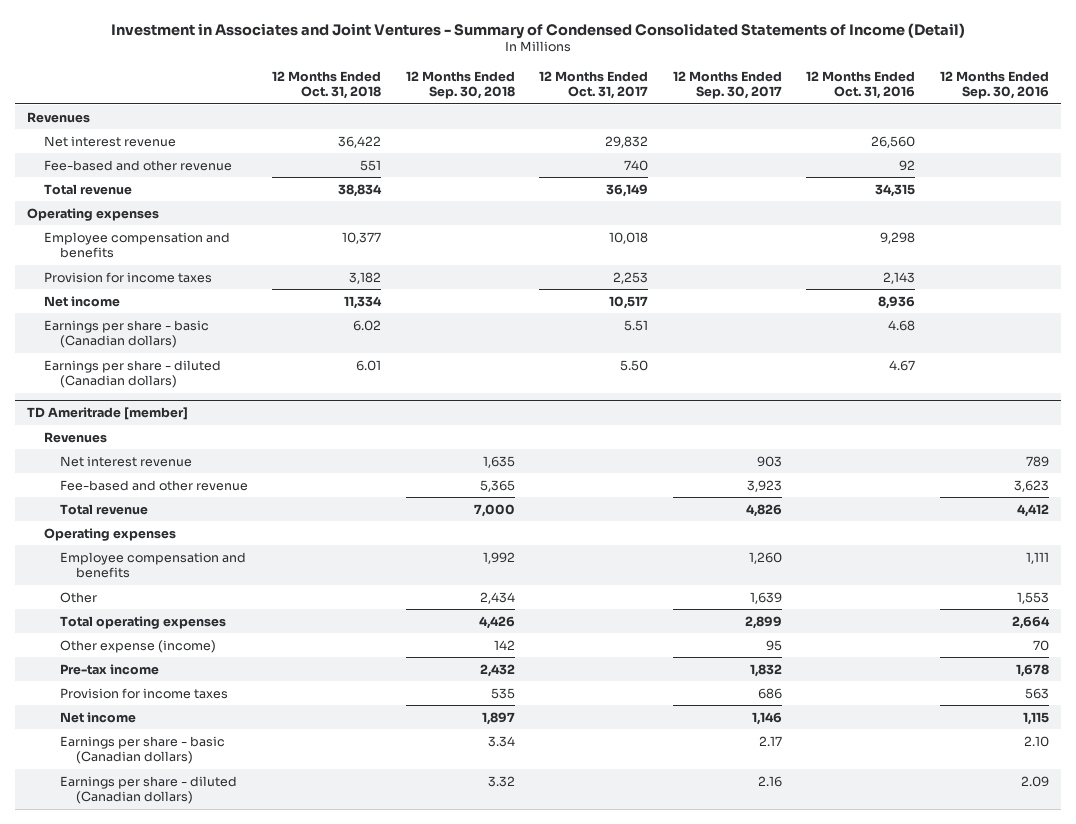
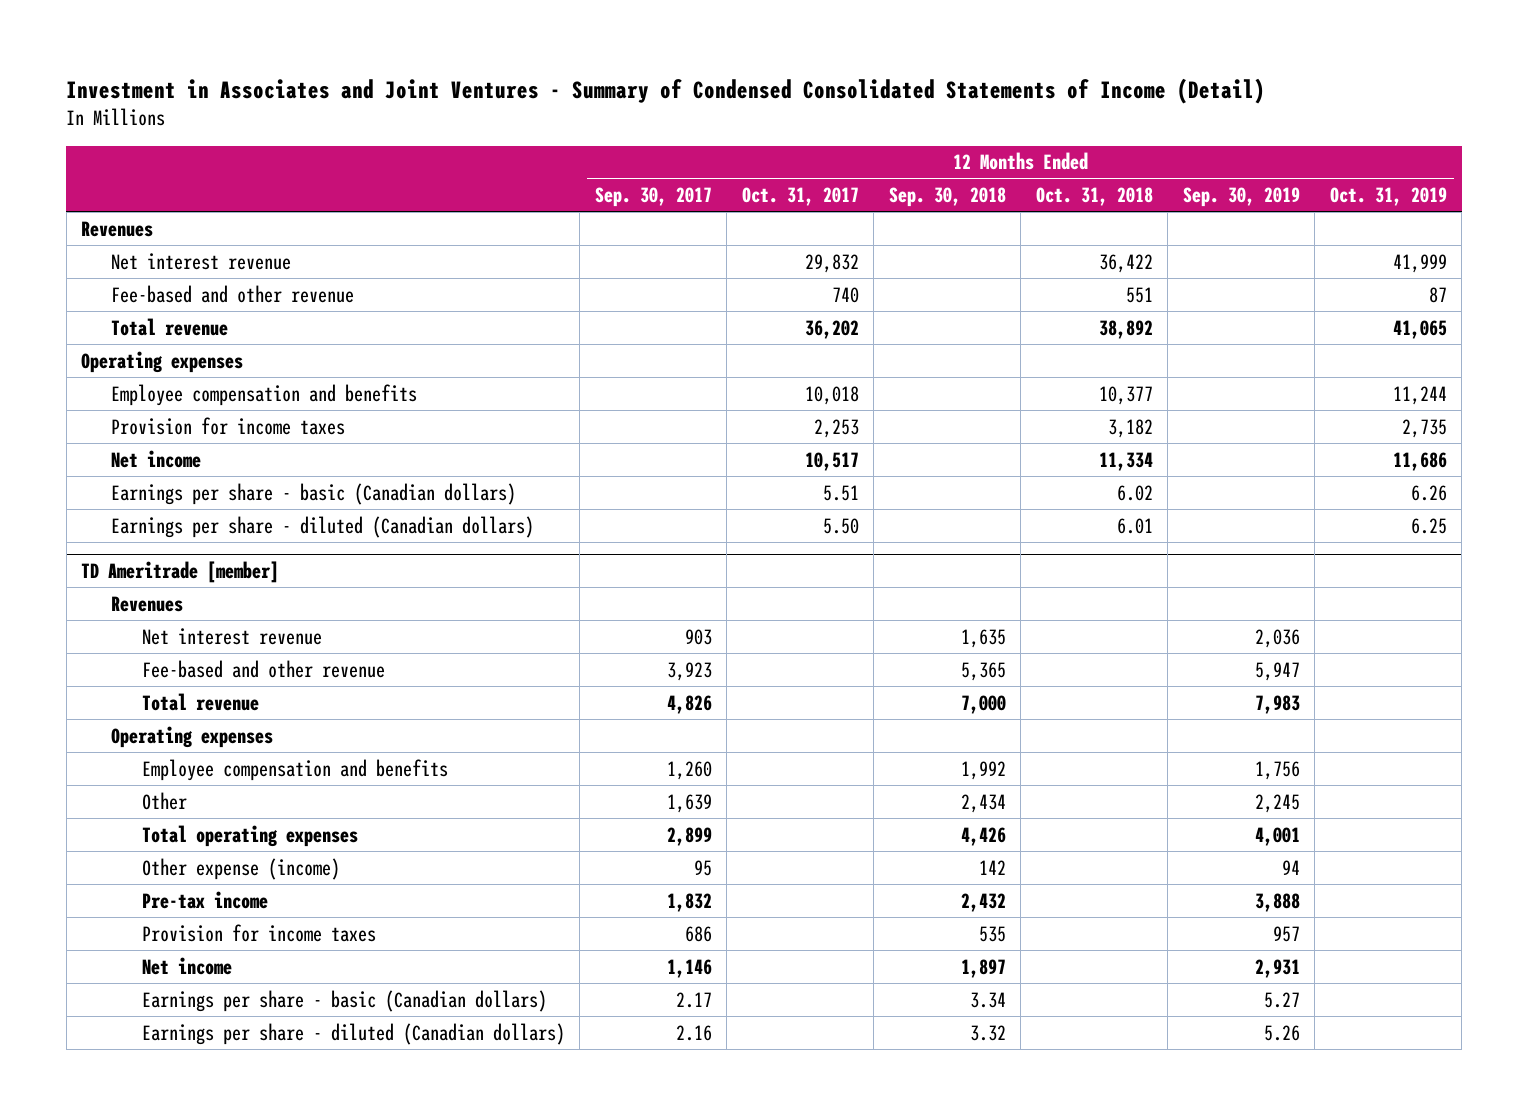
- | 12 Months Ended Oct. 31, 2018 | 12 Months Ended Sep. 30, 2018 | 12 Months Ended Oct. 31, 2017 | 12 Months Ended Sep. 30, 2017 | 12 Months Ended Oct. 31, 2016 | 12 Months Ended Sep. 30, 2016
+ | 12 Months Ended Sep. 30, 2017 | 12 Months Ended Oct. 31, 2017 | 12 Months Ended Sep. 30, 2018 | 12 Months Ended Oct. 31, 2018 | 12 Months Ended Sep. 30, 2019 | 12 Months Ended Oct. 31, 2019
- Total revenue | 38,834 | | 36,149 | | 34,315 |
+ Total revenue | | 36,202 | | 38,892 | | 41,065

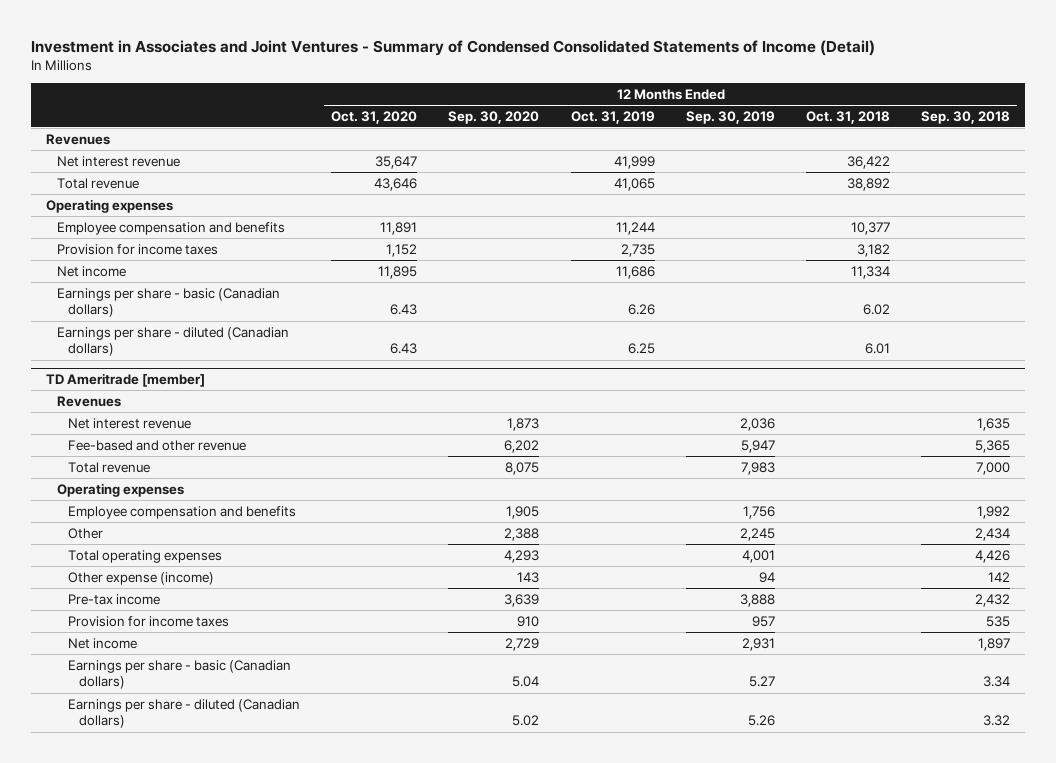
- | 12 Months Ended Sep. 30, 2017 | 12 Months Ended Oct. 31, 2017 | 12 Months Ended Sep. 30, 2018 | 12 Months Ended Oct. 31, 2018 | 12 Months Ended Sep. 30, 2019 | 12 Months Ended Oct. 31, 2019
+ | 12 Months Ended Oct. 31, 2020 | 12 Months Ended Sep. 30, 2020 | 12 Months Ended Oct. 31, 2019 | 12 Months Ended Sep. 30, 2019 | 12 Months Ended Oct. 31, 2018 | 12 Months Ended Sep. 30, 2018
- Fee-based and other revenue | | 740 | | 551 | | 87

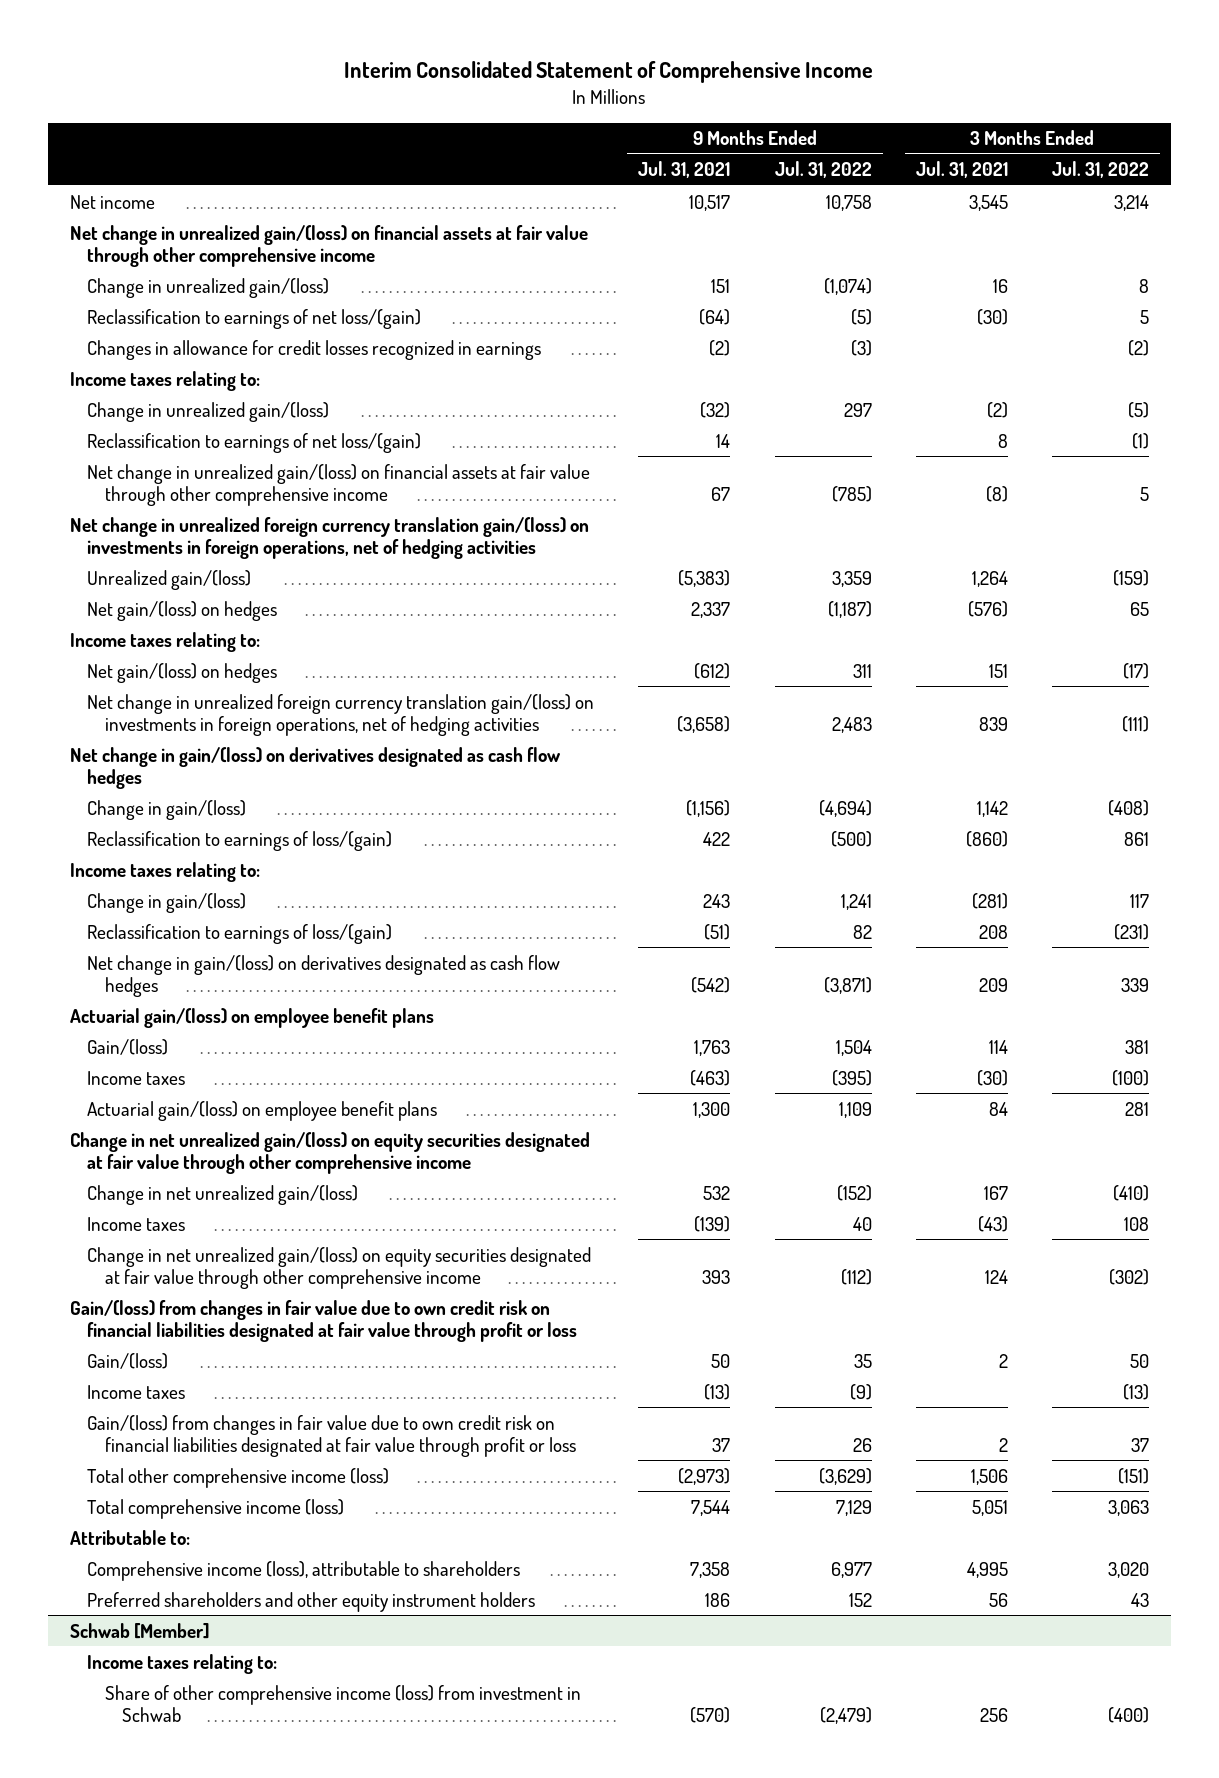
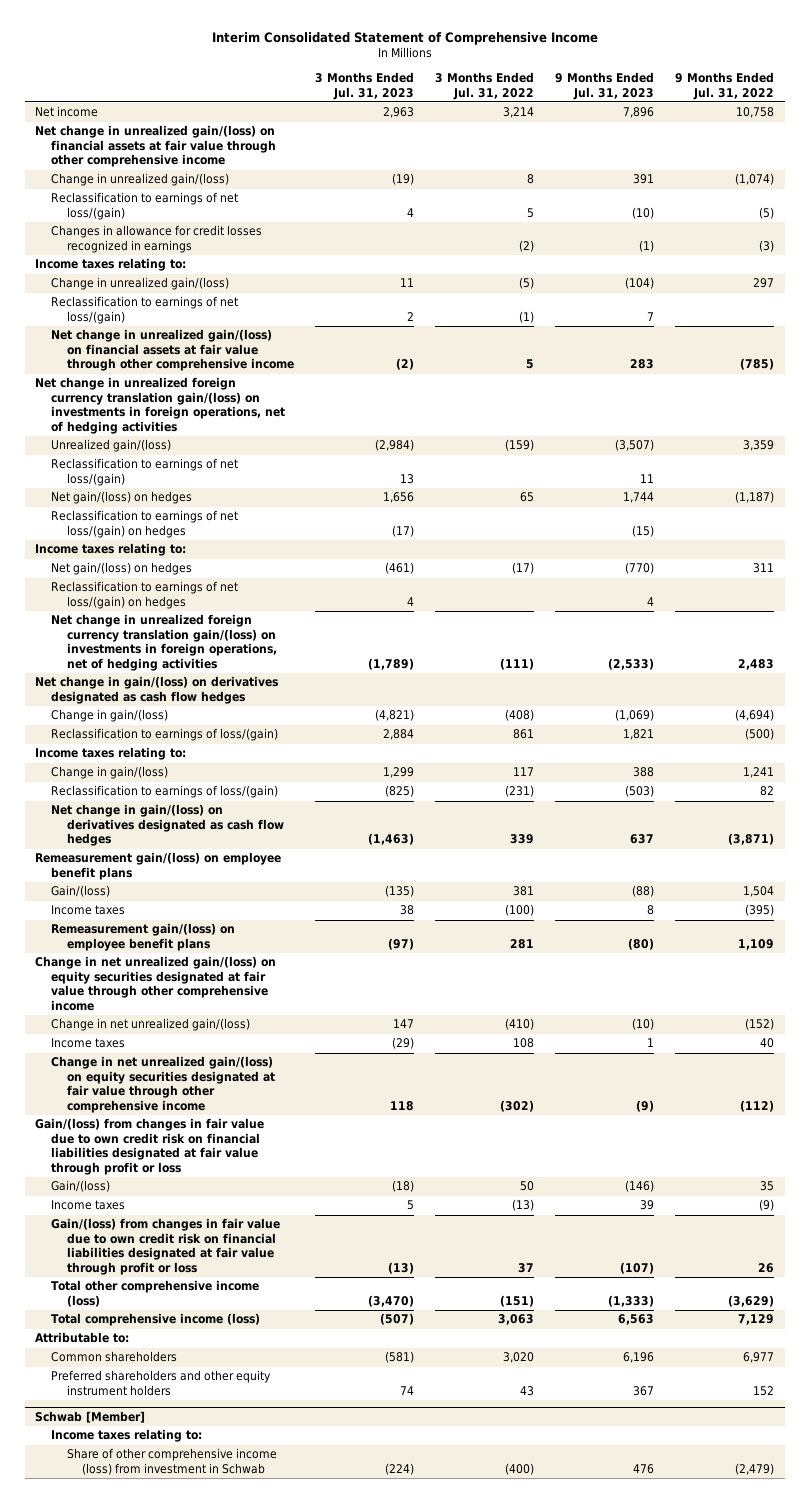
- | 9 Months Ended Jul. 31, 2021 | 9 Months Ended Jul. 31, 2022 | 3 Months Ended Jul. 31, 2021 | 3 Months Ended Jul. 31, 2022
+ | 3 Months Ended Jul. 31, 2023 | 3 Months Ended Jul. 31, 2022 | 9 Months Ended Jul. 31, 2023 | 9 Months Ended Jul. 31, 2022
+ Reclassification to earnings of net loss/(gain) | 13 | | 11 |
+ Reclassification to earnings of net loss/(gain) on hedges | (17) | | (15) |
+ Reclassification to earnings of net loss/(gain) on hedges | 4 | | 4 |
- Actuarial gain/(loss) on employee benefit plans
+ Remeasurement gain/(loss) on employee benefit plans
- Actuarial gain/(loss) on employee benefit plans | 1,300 | 1,109 | 84 | 281
+ Remeasurement gain/(loss) on employee benefit plans | (97) | 281 | (80) | 1,109
- Comprehensive income (loss), attributable to shareholders | 7,358 | 6,977 | 4,995 | 3,020
+ Common shareholders | (581) | 3,020 | 6,196 | 6,977

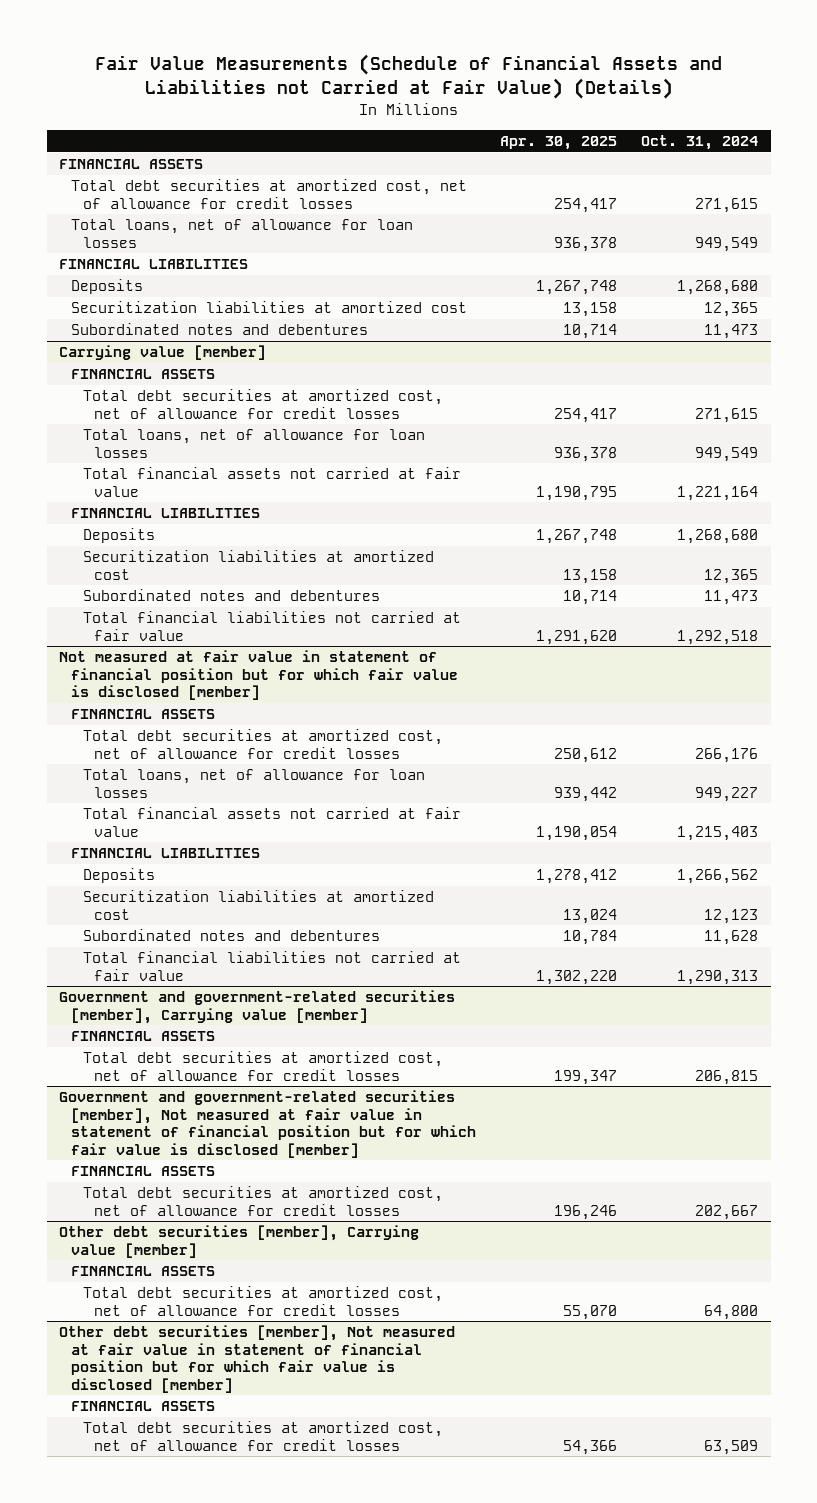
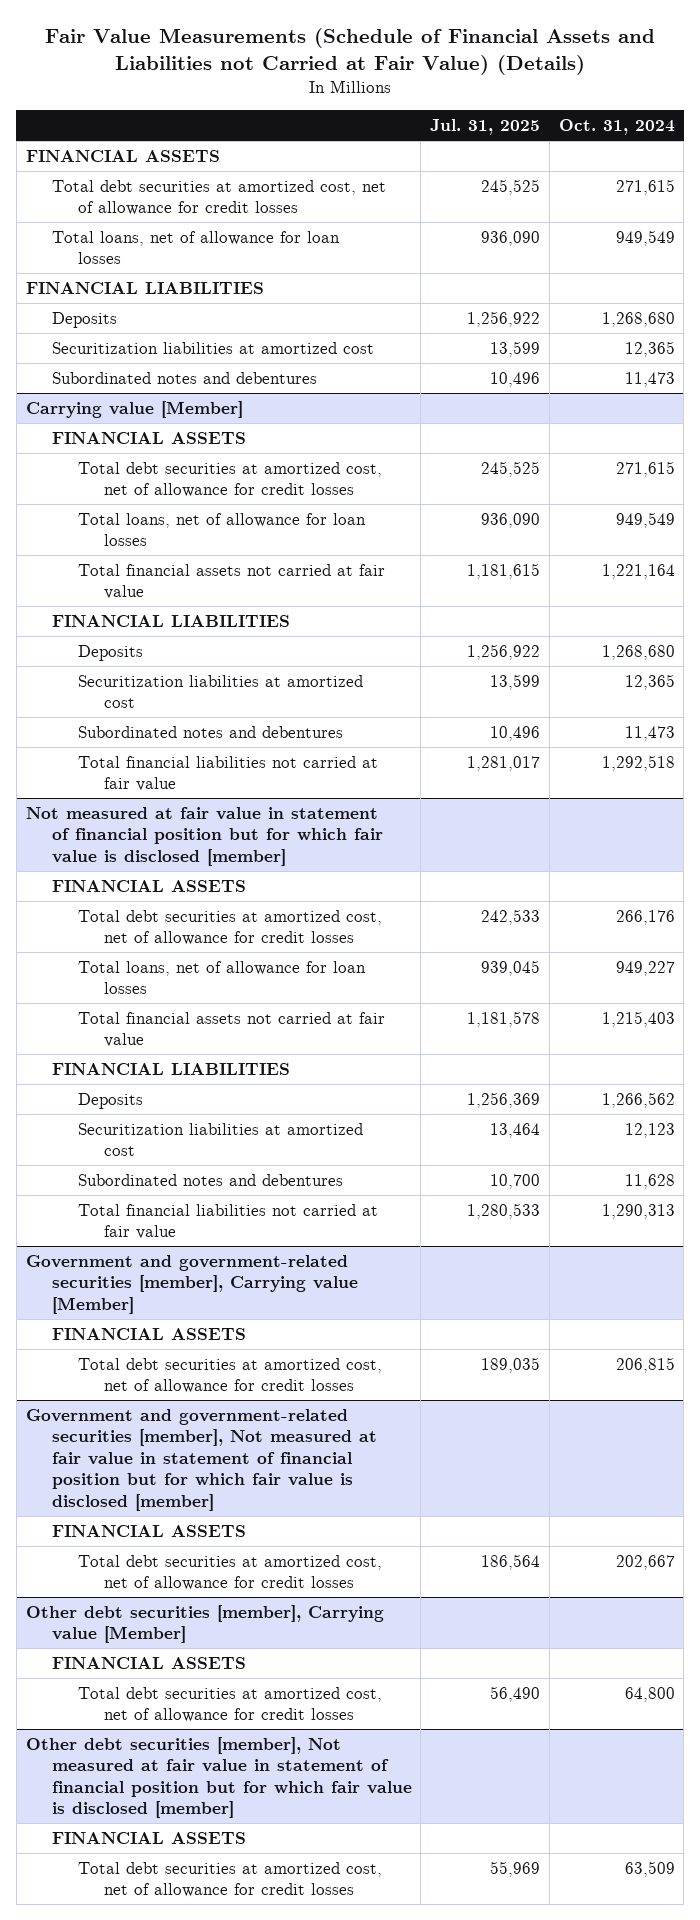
- | Apr. 30, 2025 | Oct. 31, 2024
+ | Jul. 31, 2025 | Oct. 31, 2024
- Carrying value [member]
+ Carrying value [Member]
- Government and government-related securities [member], Carrying value [member]
+ Government and government-related securities [member], Carrying value [Member]
- Other debt securities [member], Carrying value [member]
+ Other debt securities [member], Carrying value [Member]

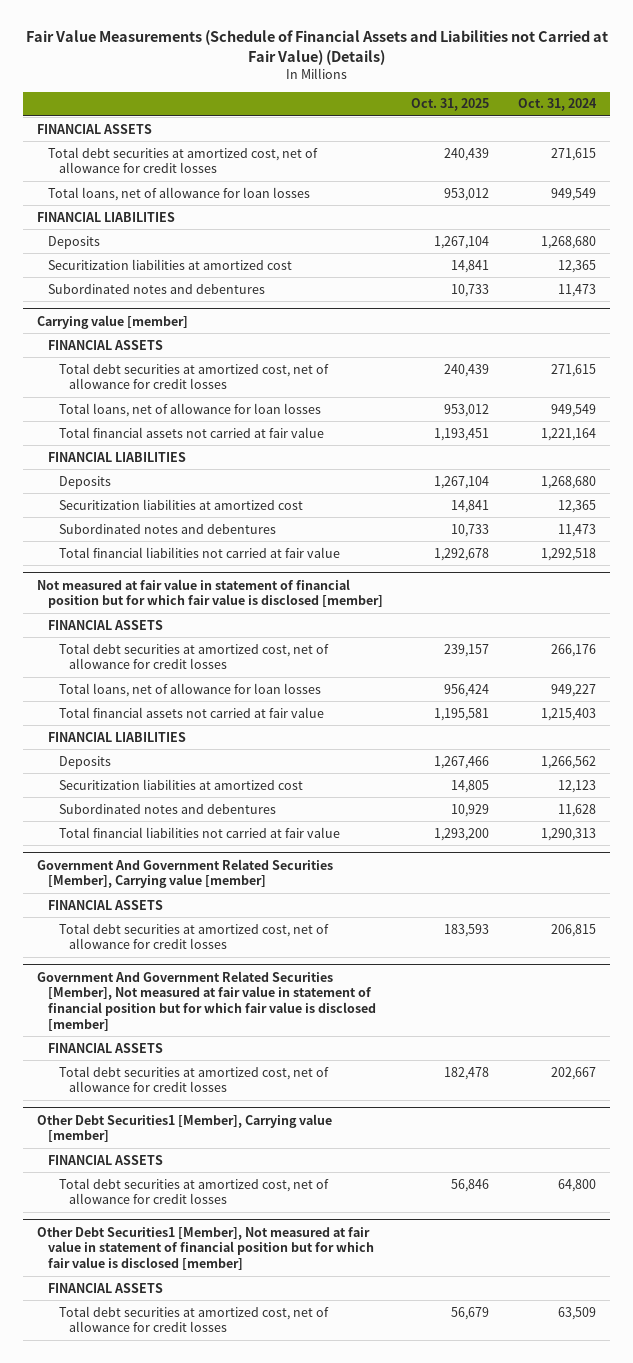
- | Jul. 31, 2025 | Oct. 31, 2024
+ | Oct. 31, 2025 | Oct. 31, 2024
- Carrying value [Member]
+ Carrying value [member]
- Government and government-related securities [member], Carrying value [Member]
+ Government And Government Related Securities [Member], Carrying value [member]
- Government and government-related securities [member], Not measured at fair value in statement of financial position but for which fair value is disclosed [member]
+ Government And Government Related Securities [Member], Not measured at fair value in statement of financial position but for which fair value is disclosed [member]
- Other debt securities [member], Carrying value [Member]
+ Other Debt Securities1 [Member], Carrying value [member]
- Other debt securities [member], Not measured at fair value in statement of financial position but for which fair value is disclosed [member]
+ Other Debt Securities1 [Member], Not measured at fair value in statement of financial position but for which fair value is disclosed [member]

